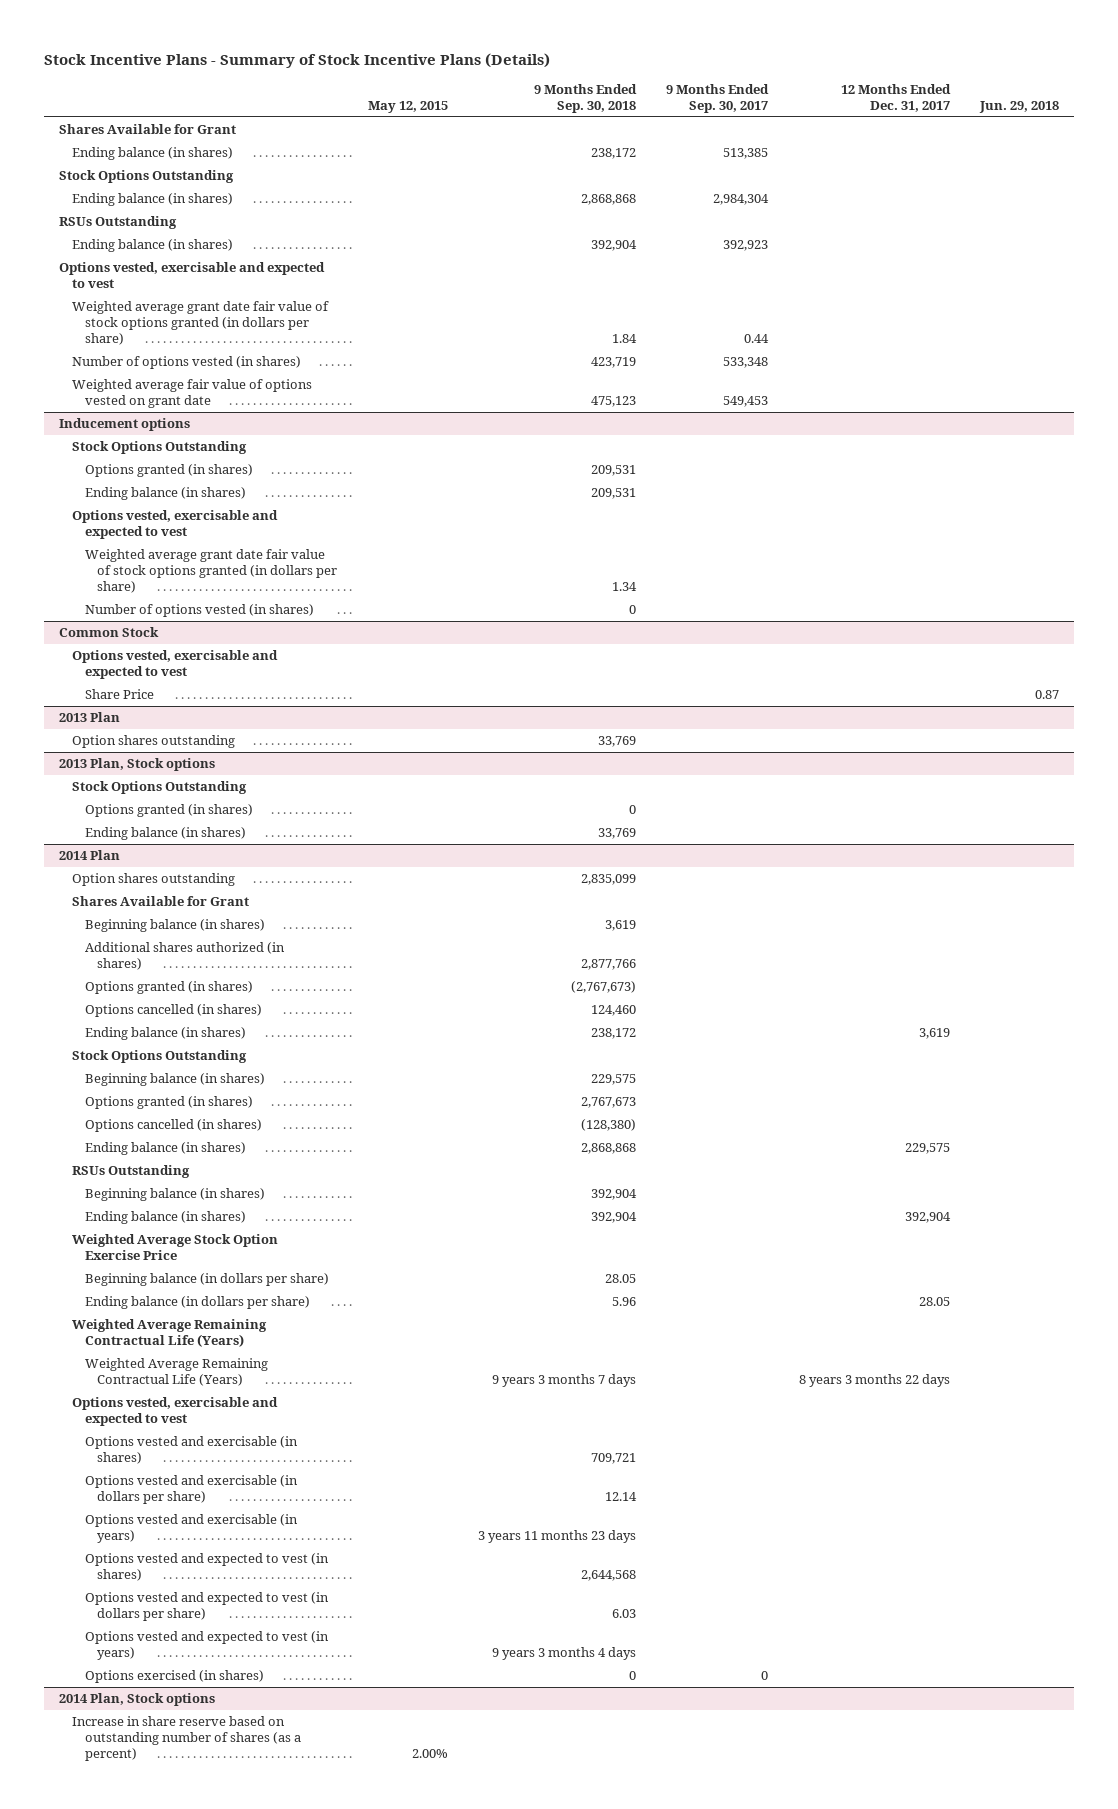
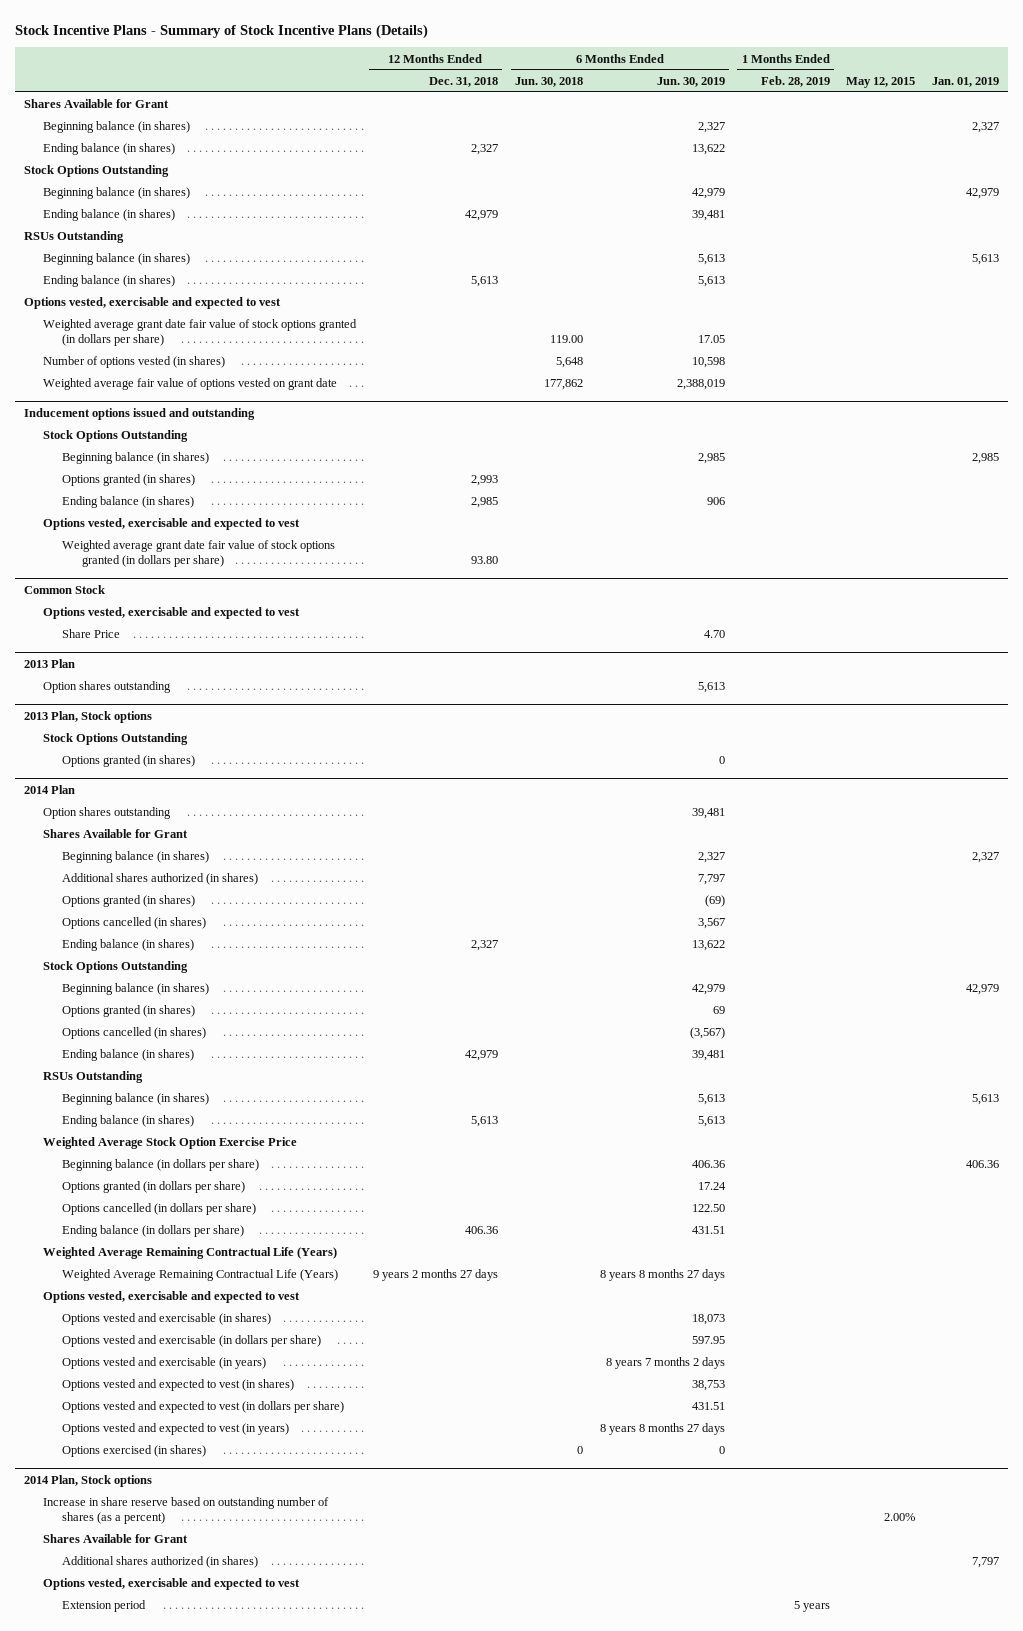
- | May 12, 2015 | 9 Months Ended Sep. 30, 2018 | 9 Months Ended Sep. 30, 2017 | 12 Months Ended Dec. 31, 2017 | Jun. 29, 2018
+ | 12 Months Ended Dec. 31, 2018 | 6 Months Ended Jun. 30, 2018 | 6 Months Ended Jun. 30, 2019 | 1 Months Ended Feb. 28, 2019 | May 12, 2015 | Jan. 01, 2019
+ Beginning balance (in shares) | | | 2,327 | | | 2,327
+ Beginning balance (in shares) | | | 42,979 | | | 42,979
+ Beginning balance (in shares) | | | 5,613 | | | 5,613
- Inducement options
+ Inducement options issued and outstanding
+ Beginning balance (in shares) | | | 2,985 | | | 2,985
- Number of options vested (in shares) | | 0 | | |
@ 2013 Plan, Stock options
- Ending balance (in shares) | | 33,769 | | |
@ 2014 Plan
+ Options granted (in dollars per share) | | | 17.24 | | |
+ Options cancelled (in dollars per share) | | | 122.50 | | |
@ 2014 Plan, Stock options
+ Shares Available for Grant
+ Additional shares authorized (in shares) | | | | | | 7,797
+ Options vested, exercisable and expected to vest
+ Extension period | | | | 5 years | |

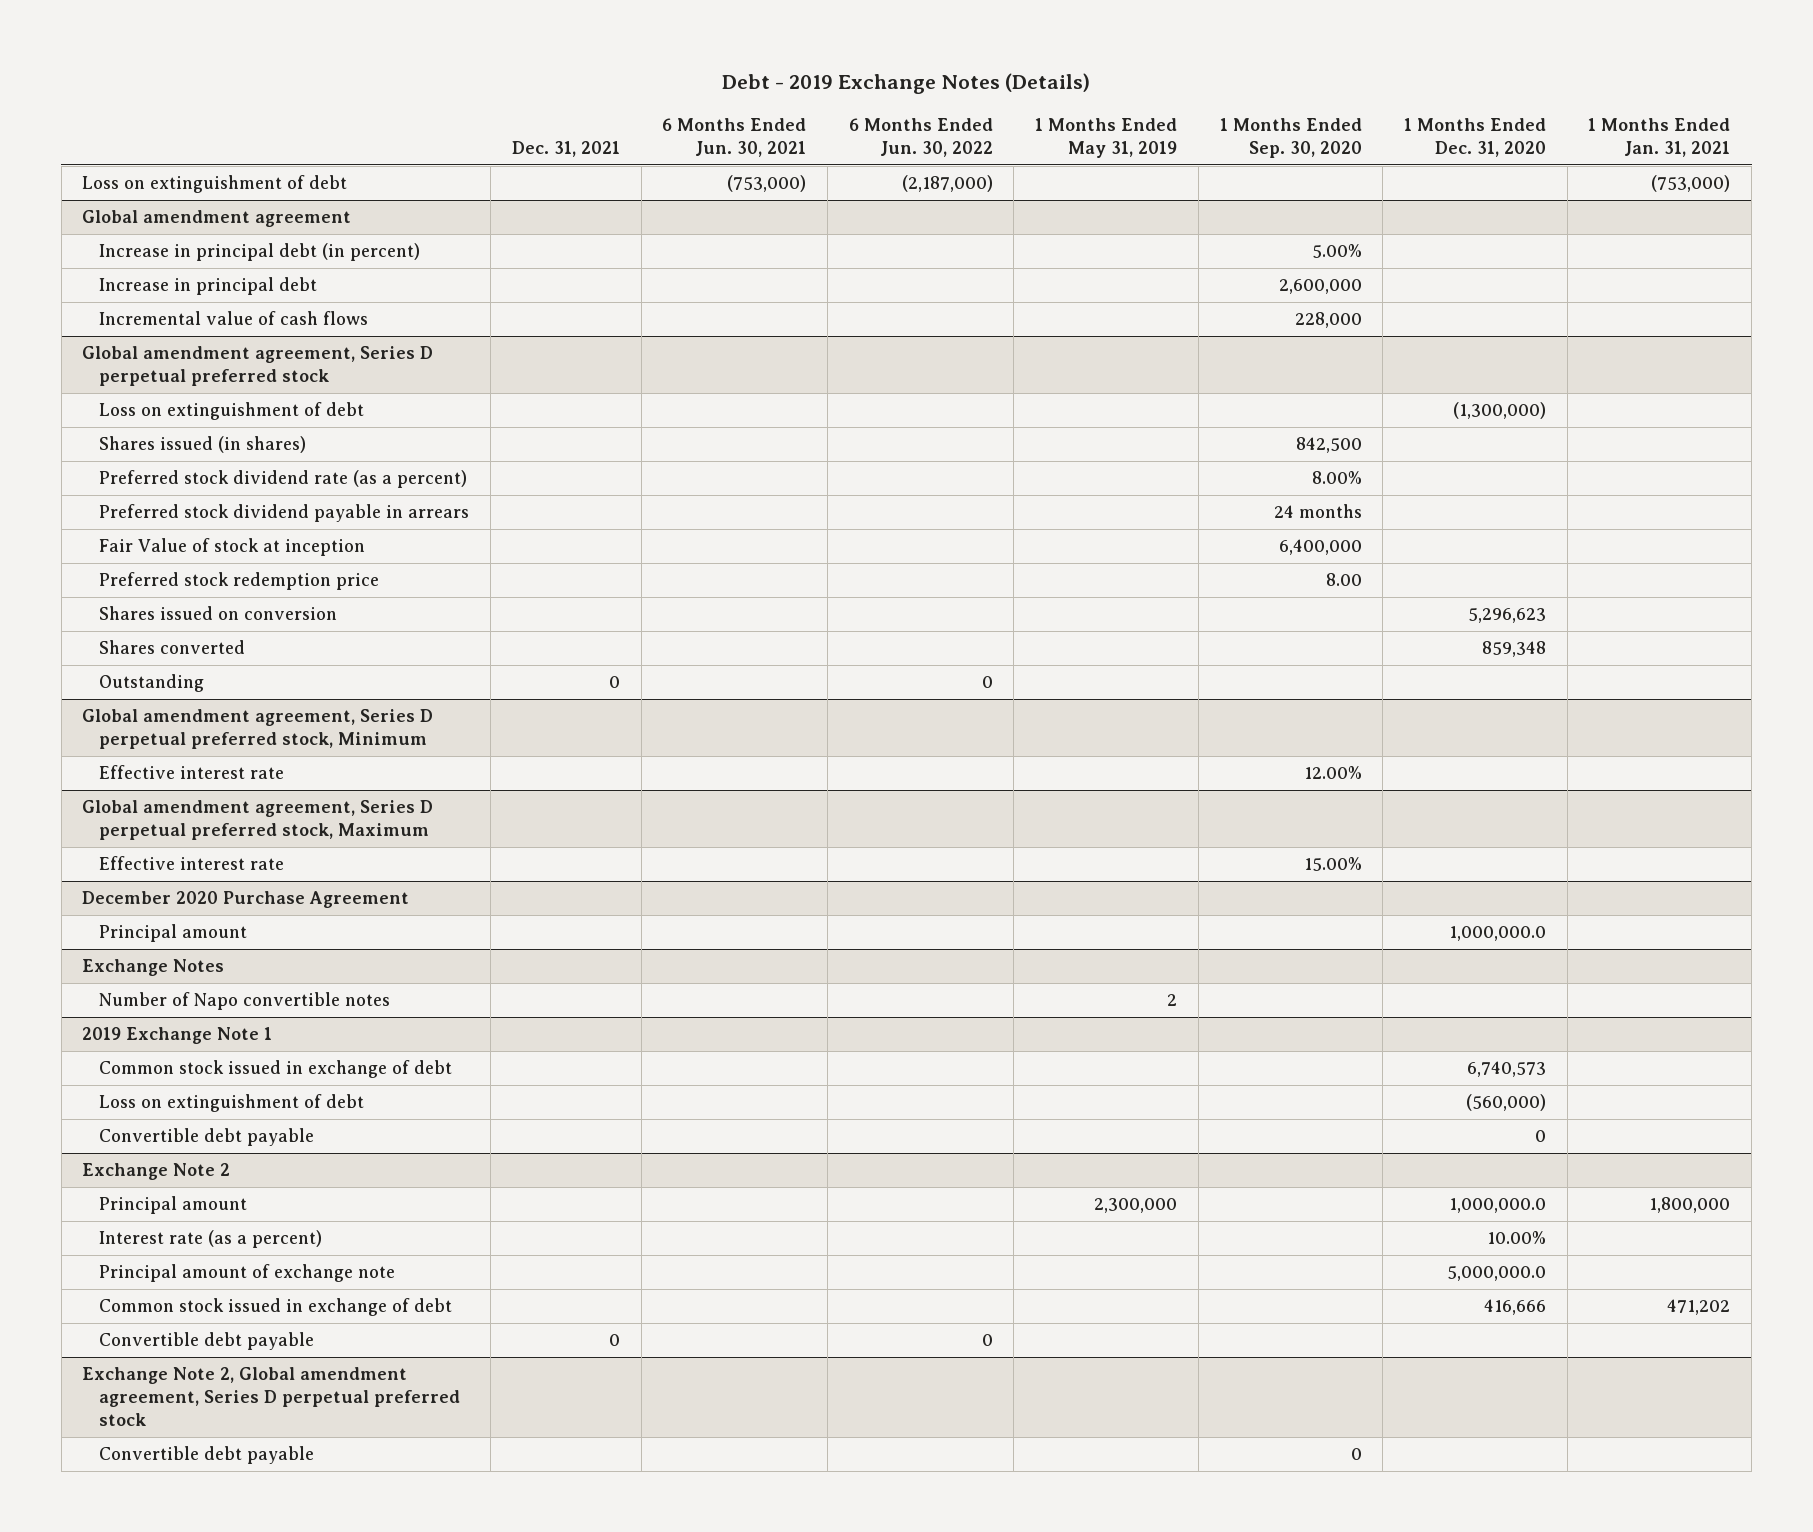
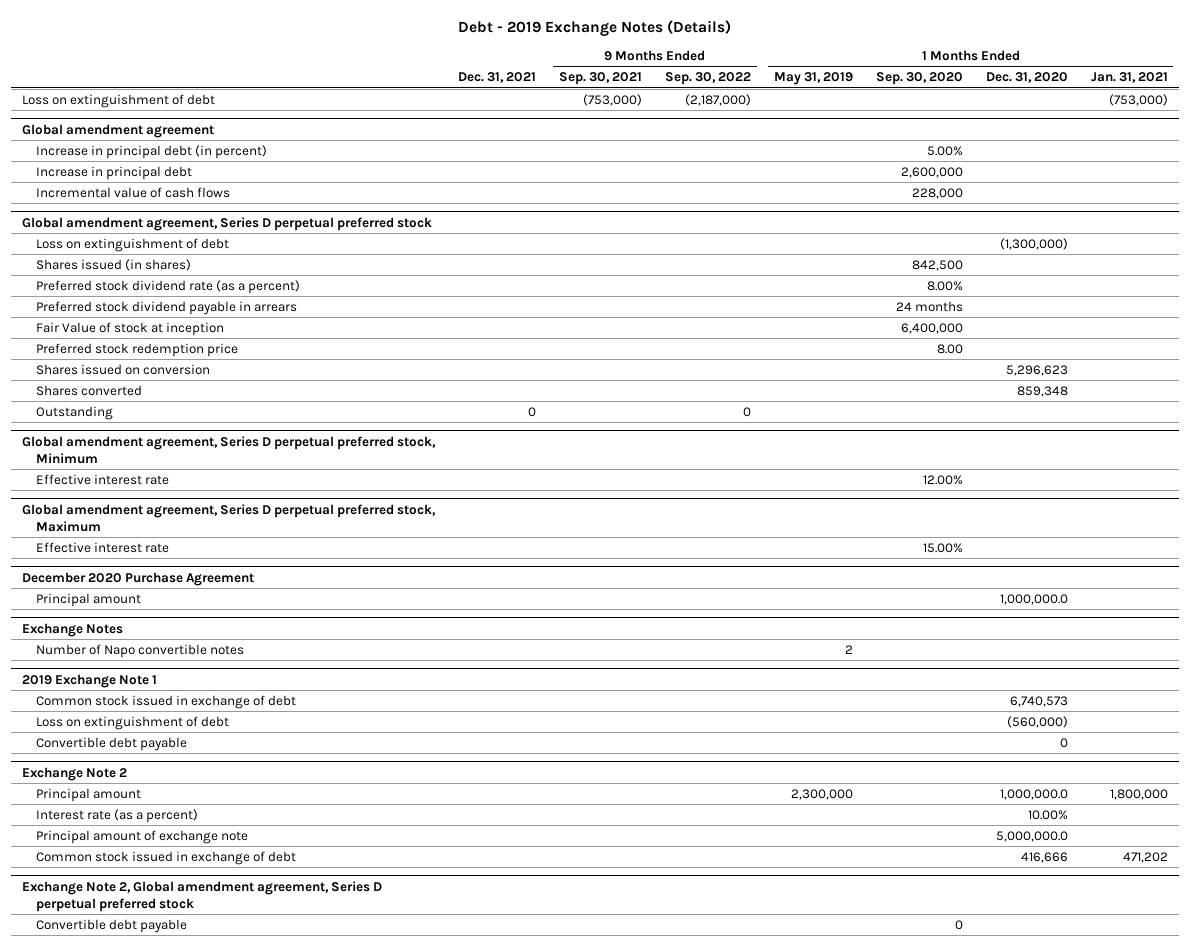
- | Dec. 31, 2021 | 6 Months Ended Jun. 30, 2021 | 6 Months Ended Jun. 30, 2022 | 1 Months Ended May 31, 2019 | 1 Months Ended Sep. 30, 2020 | 1 Months Ended Dec. 31, 2020 | 1 Months Ended Jan. 31, 2021
+ | Dec. 31, 2021 | 9 Months Ended Sep. 30, 2021 | 9 Months Ended Sep. 30, 2022 | 1 Months Ended May 31, 2019 | 1 Months Ended Sep. 30, 2020 | 1 Months Ended Dec. 31, 2020 | 1 Months Ended Jan. 31, 2021
@ Exchange Note 2
- Convertible debt payable | 0 | | 0 | | | |

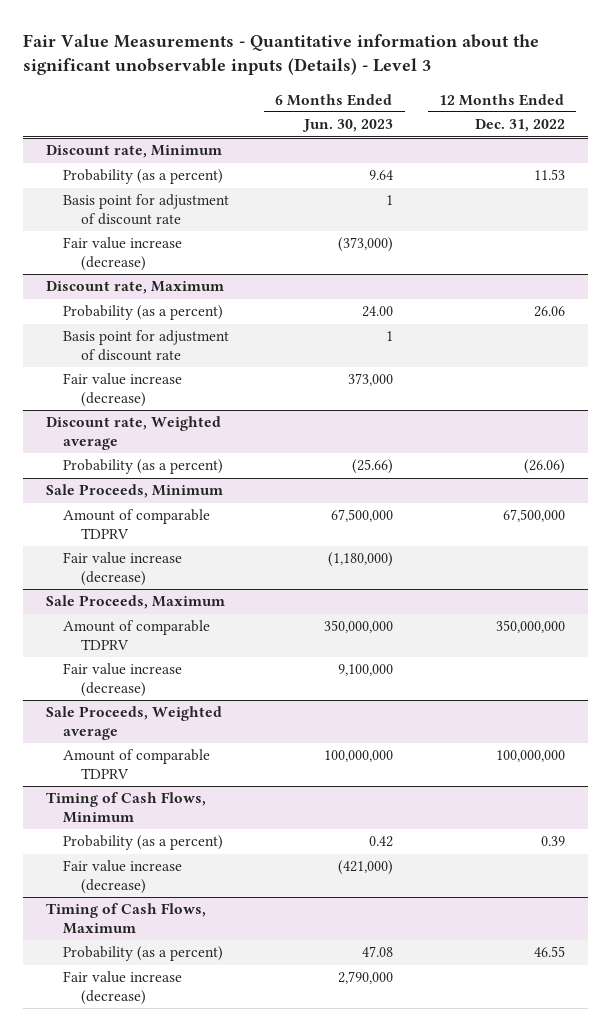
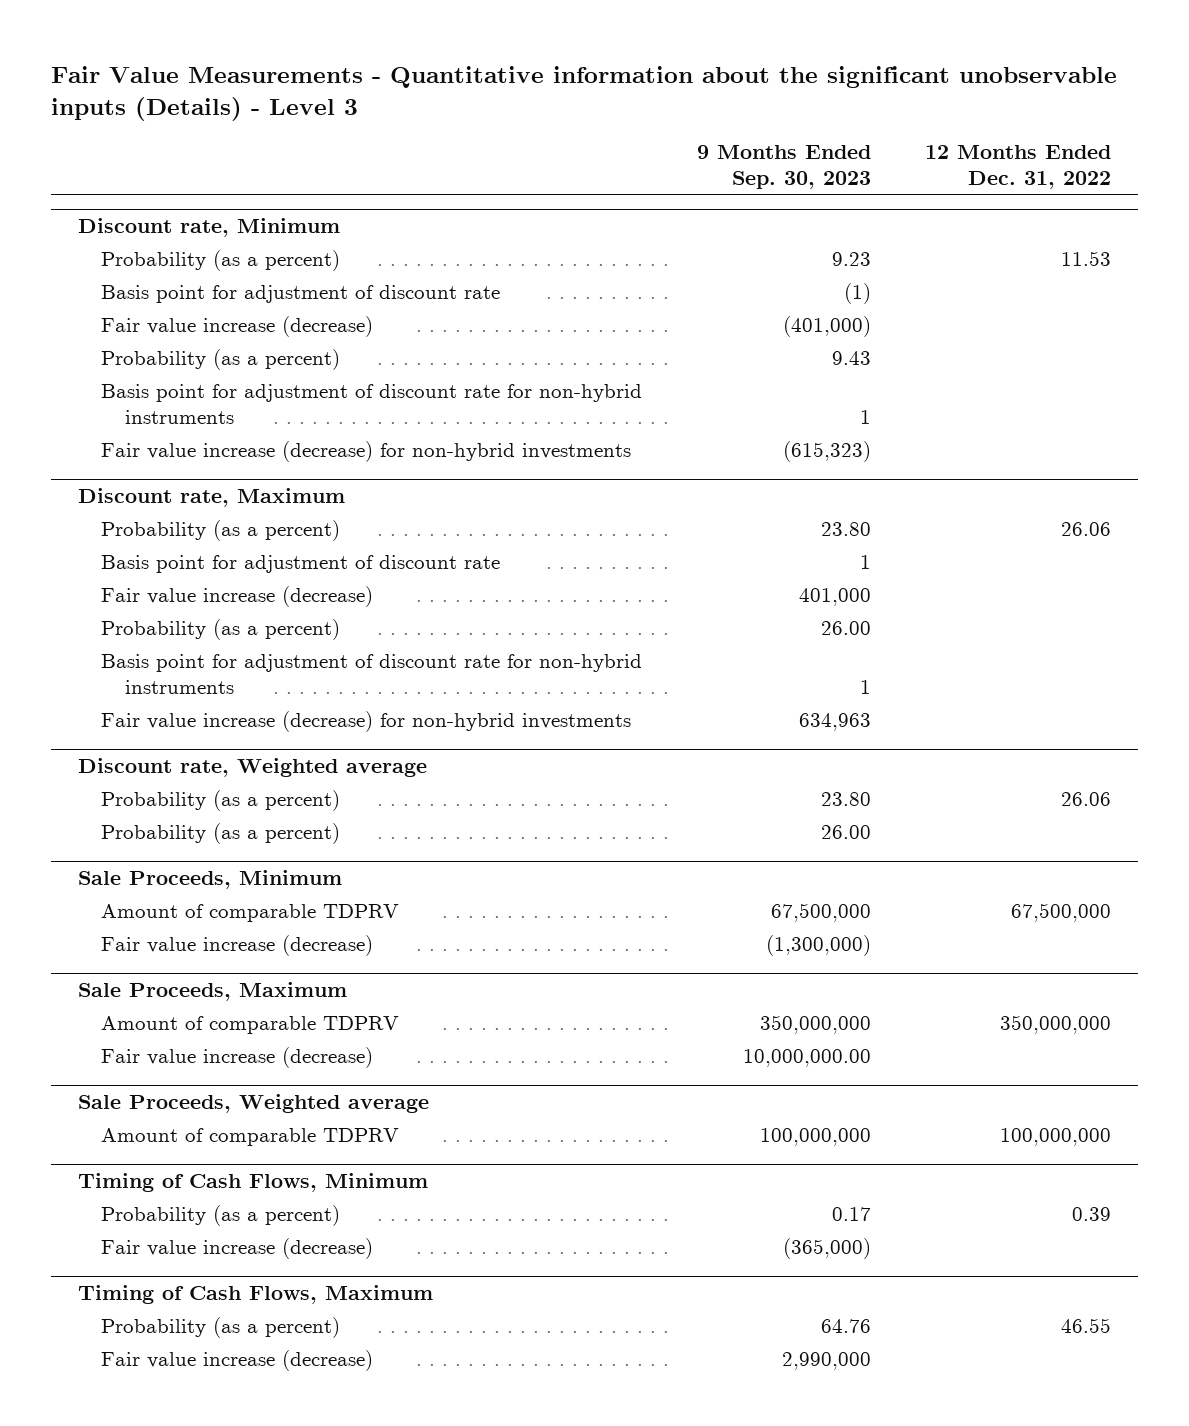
- | 6 Months Ended Jun. 30, 2023 | 12 Months Ended Dec. 31, 2022
+ | 9 Months Ended Sep. 30, 2023 | 12 Months Ended Dec. 31, 2022
@ Discount rate, Minimum
+ Probability (as a percent) | 9.43 |
+ Basis point for adjustment of discount rate for non-hybrid instruments | 1 |
+ Fair value increase (decrease) for non-hybrid investments | (615,323) |
@ Discount rate, Maximum
+ Probability (as a percent) | 26.00 |
+ Basis point for adjustment of discount rate for non-hybrid instruments | 1 |
+ Fair value increase (decrease) for non-hybrid investments | 634,963 |
@ Discount rate, Weighted average
- Probability (as a percent) | (25.66) | (26.06)
+ Probability (as a percent) | 23.80 | 26.06
+ Probability (as a percent) | 26.00 |

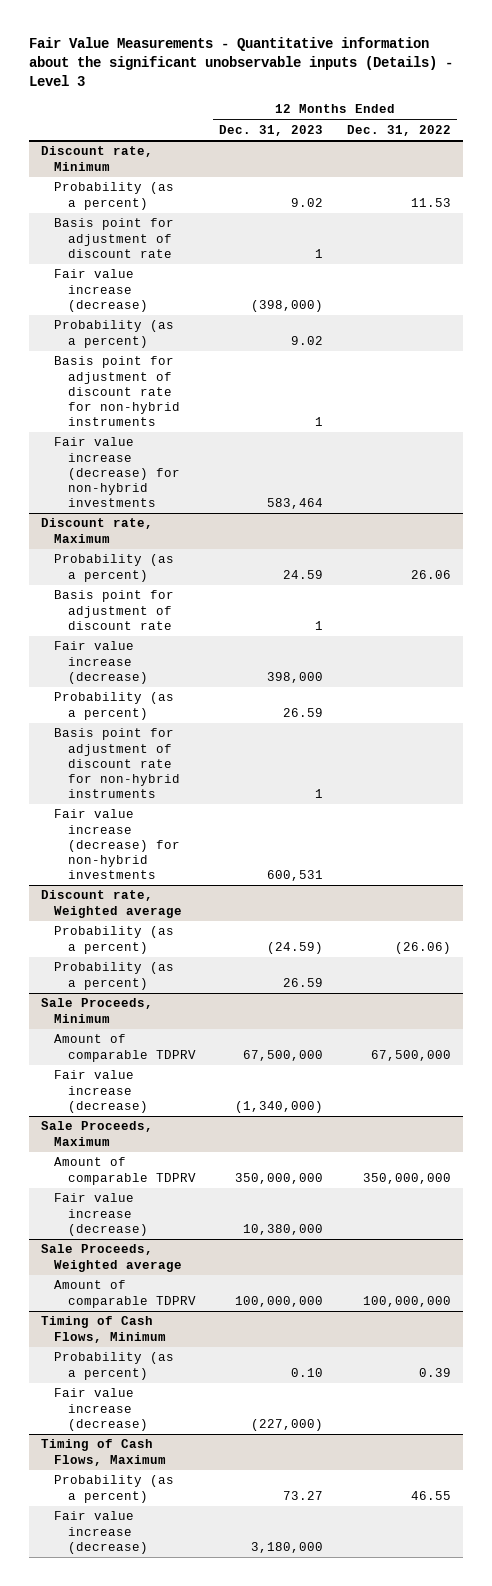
- | 9 Months Ended Sep. 30, 2023 | 12 Months Ended Dec. 31, 2022
+ | 12 Months Ended Dec. 31, 2023 | 12 Months Ended Dec. 31, 2022
@ Discount rate, Weighted average
- Probability (as a percent) | 23.80 | 26.06
+ Probability (as a percent) | (24.59) | (26.06)

